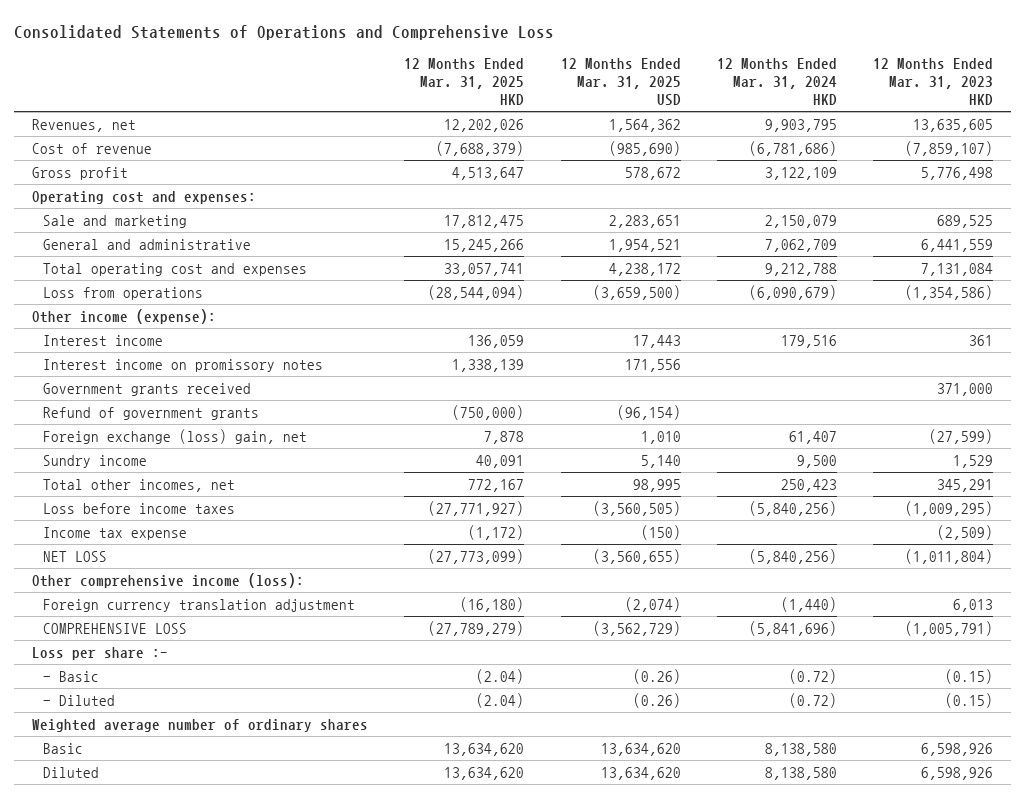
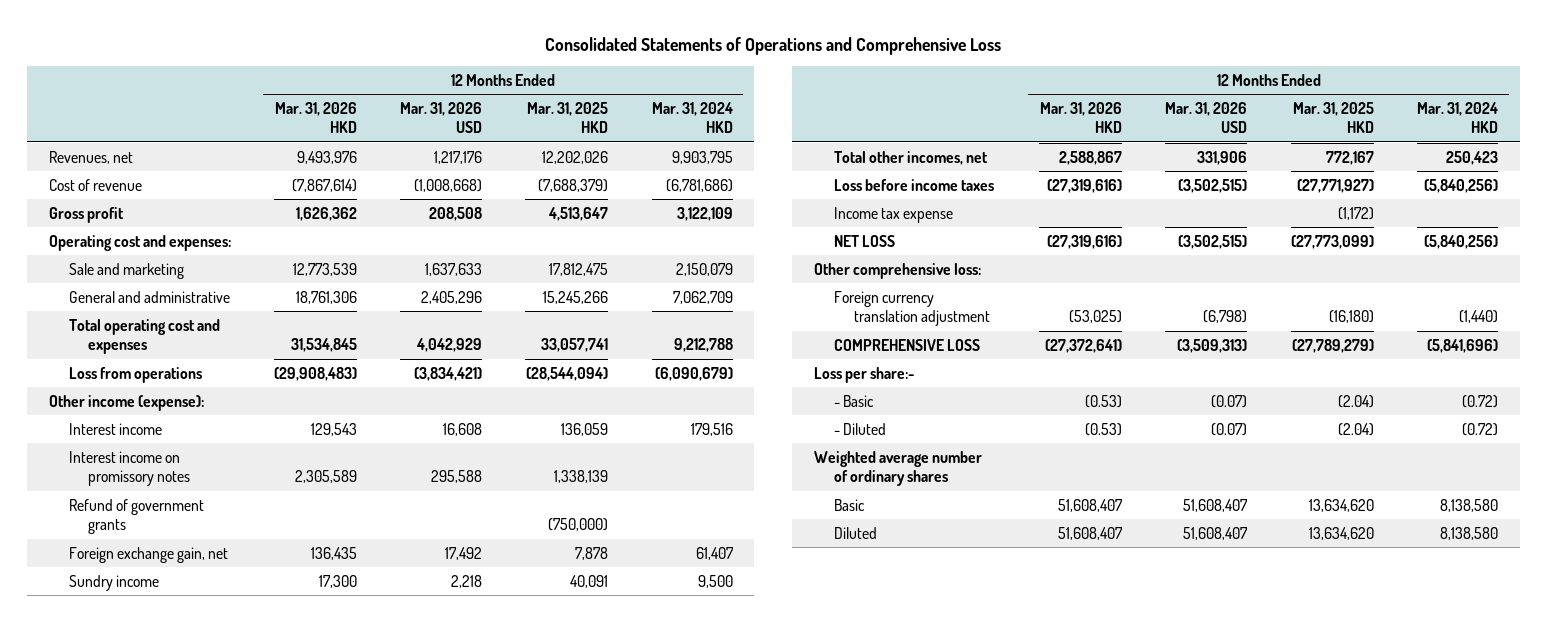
- | 12 Months Ended Mar. 31, 2025 HKD | 12 Months Ended Mar. 31, 2025 USD | 12 Months Ended Mar. 31, 2024 HKD | 12 Months Ended Mar. 31, 2023 HKD
+ | 12 Months Ended Mar. 31, 2026 HKD | 12 Months Ended Mar. 31, 2026 USD | 12 Months Ended Mar. 31, 2025 HKD | 12 Months Ended Mar. 31, 2024 HKD
- Government grants received | | | | 371,000
- Foreign exchange (loss) gain, net | 7,878 | 1,010 | 61,407 | (27,599)
+ Foreign exchange gain, net | 136,435 | 17,492 | 7,878 | 61,407
- Other comprehensive income (loss):
+ Other comprehensive loss:
- Loss per share :-
+ Loss per share:-

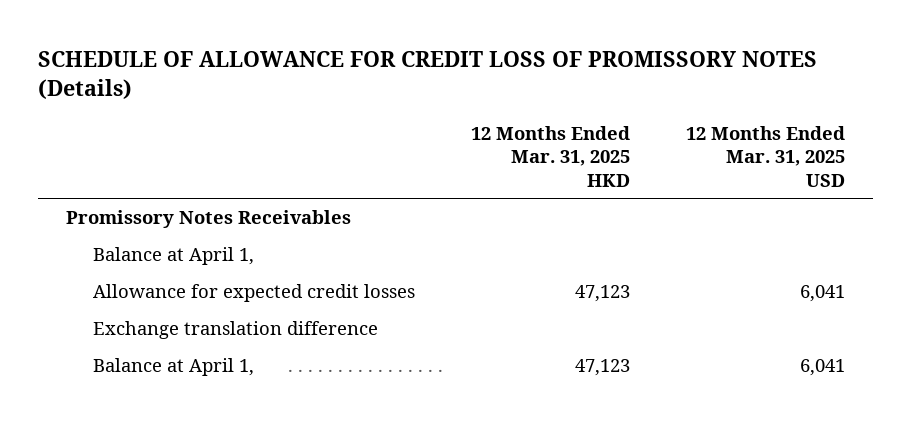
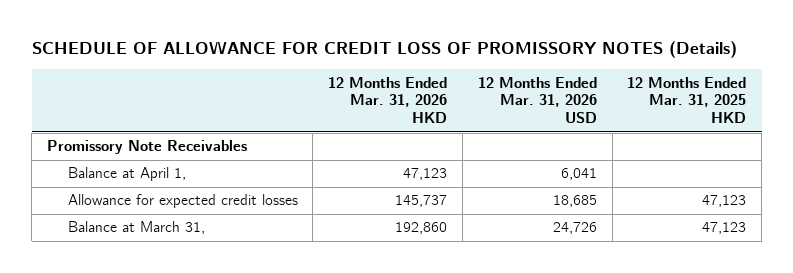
- | 12 Months Ended Mar. 31, 2025 HKD | 12 Months Ended Mar. 31, 2025 USD
+ | 12 Months Ended Mar. 31, 2026 HKD | 12 Months Ended Mar. 31, 2026 USD | 12 Months Ended Mar. 31, 2025 HKD
- Promissory Notes Receivables
+ Promissory Note Receivables
- Exchange translation difference
- Balance at April 1, | 47,123 | 6,041
+ Balance at March 31, | 192,860 | 24,726 | 47,123

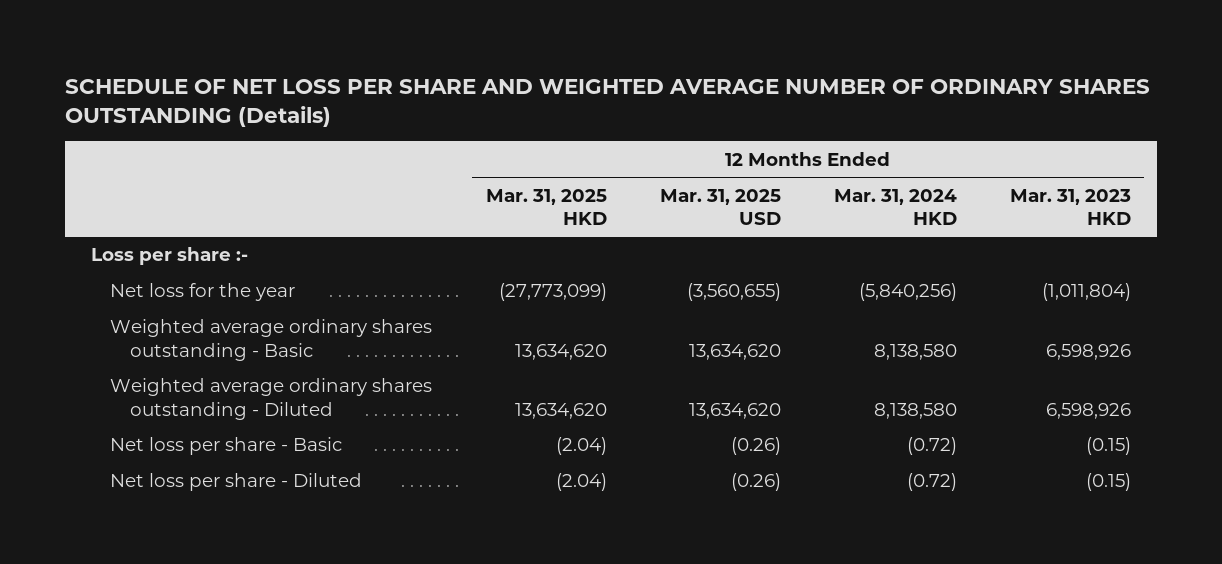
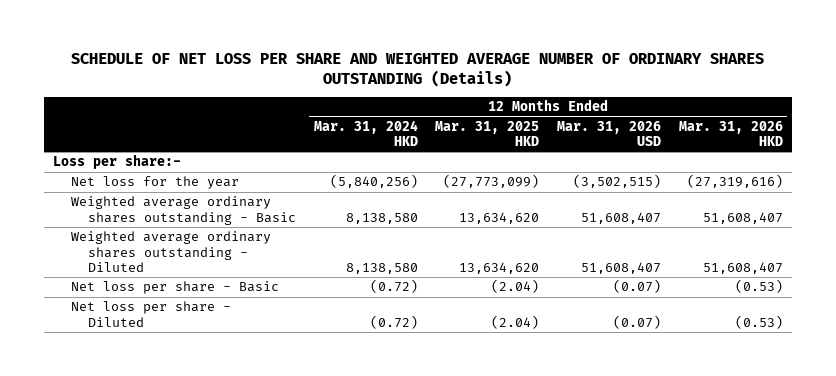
- | 12 Months Ended Mar. 31, 2025 HKD | 12 Months Ended Mar. 31, 2025 USD | 12 Months Ended Mar. 31, 2024 HKD | 12 Months Ended Mar. 31, 2023 HKD
+ | 12 Months Ended Mar. 31, 2024 HKD | 12 Months Ended Mar. 31, 2025 HKD | 12 Months Ended Mar. 31, 2026 USD | 12 Months Ended Mar. 31, 2026 HKD
- Loss per share :-
+ Loss per share:-

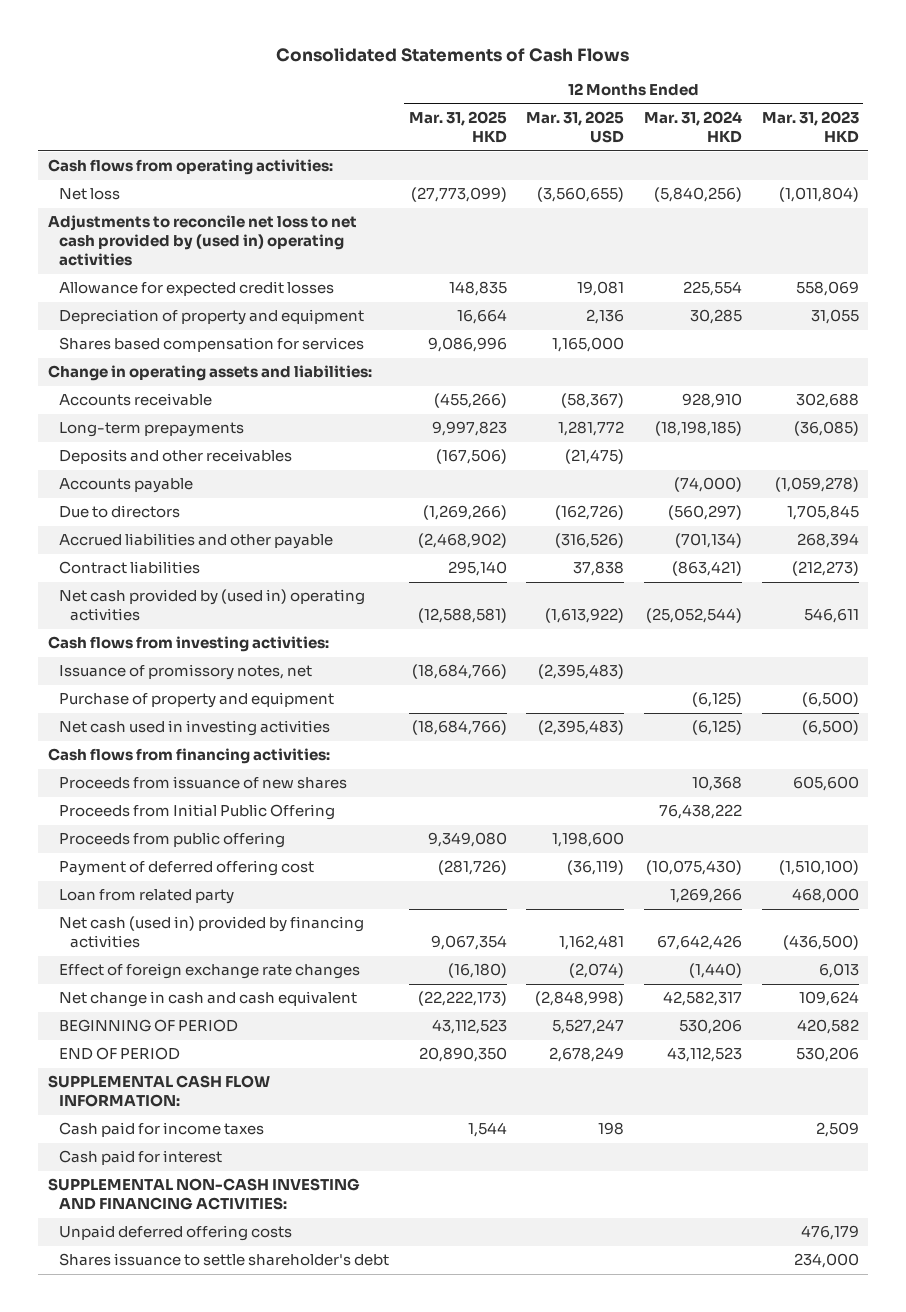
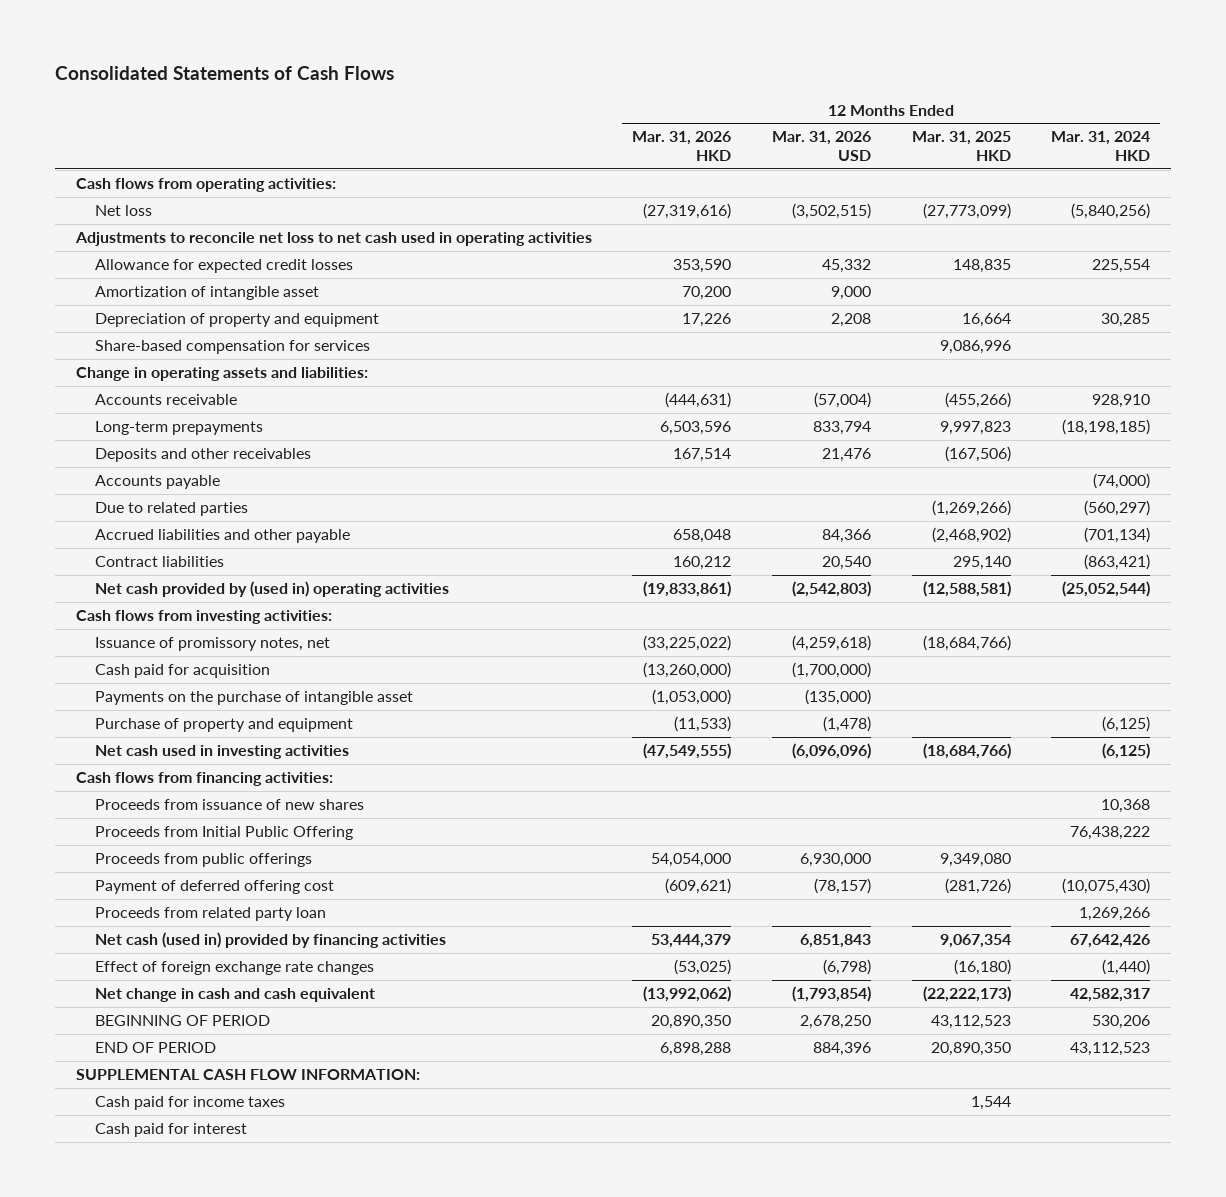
- | 12 Months Ended Mar. 31, 2025 HKD | 12 Months Ended Mar. 31, 2025 USD | 12 Months Ended Mar. 31, 2024 HKD | 12 Months Ended Mar. 31, 2023 HKD
+ | 12 Months Ended Mar. 31, 2026 HKD | 12 Months Ended Mar. 31, 2026 USD | 12 Months Ended Mar. 31, 2025 HKD | 12 Months Ended Mar. 31, 2024 HKD
- Adjustments to reconcile net loss to net cash provided by (used in) operating activities
+ Adjustments to reconcile net loss to net cash used in operating activities
+ Amortization of intangible asset | 70,200 | 9,000 | |
- Shares based compensation for services | 9,086,996 | 1,165,000 | |
+ Share-based compensation for services | | | 9,086,996 |
- Due to directors | (1,269,266) | (162,726) | (560,297) | 1,705,845
+ Due to related parties | | | (1,269,266) | (560,297)
+ Cash paid for acquisition | (13,260,000) | (1,700,000) | |
+ Payments on the purchase of intangible asset | (1,053,000) | (135,000) | |
- Proceeds from public offering | 9,349,080 | 1,198,600 | |
+ Proceeds from public offerings | 54,054,000 | 6,930,000 | 9,349,080 |
- Loan from related party | | | 1,269,266 | 468,000
+ Proceeds from related party loan | | | | 1,269,266
- SUPPLEMENTAL NON-CASH INVESTING AND FINANCING ACTIVITIES:
- Unpaid deferred offering costs | | | | 476,179
- Shares issuance to settle shareholder's debt | | | | 234,000

